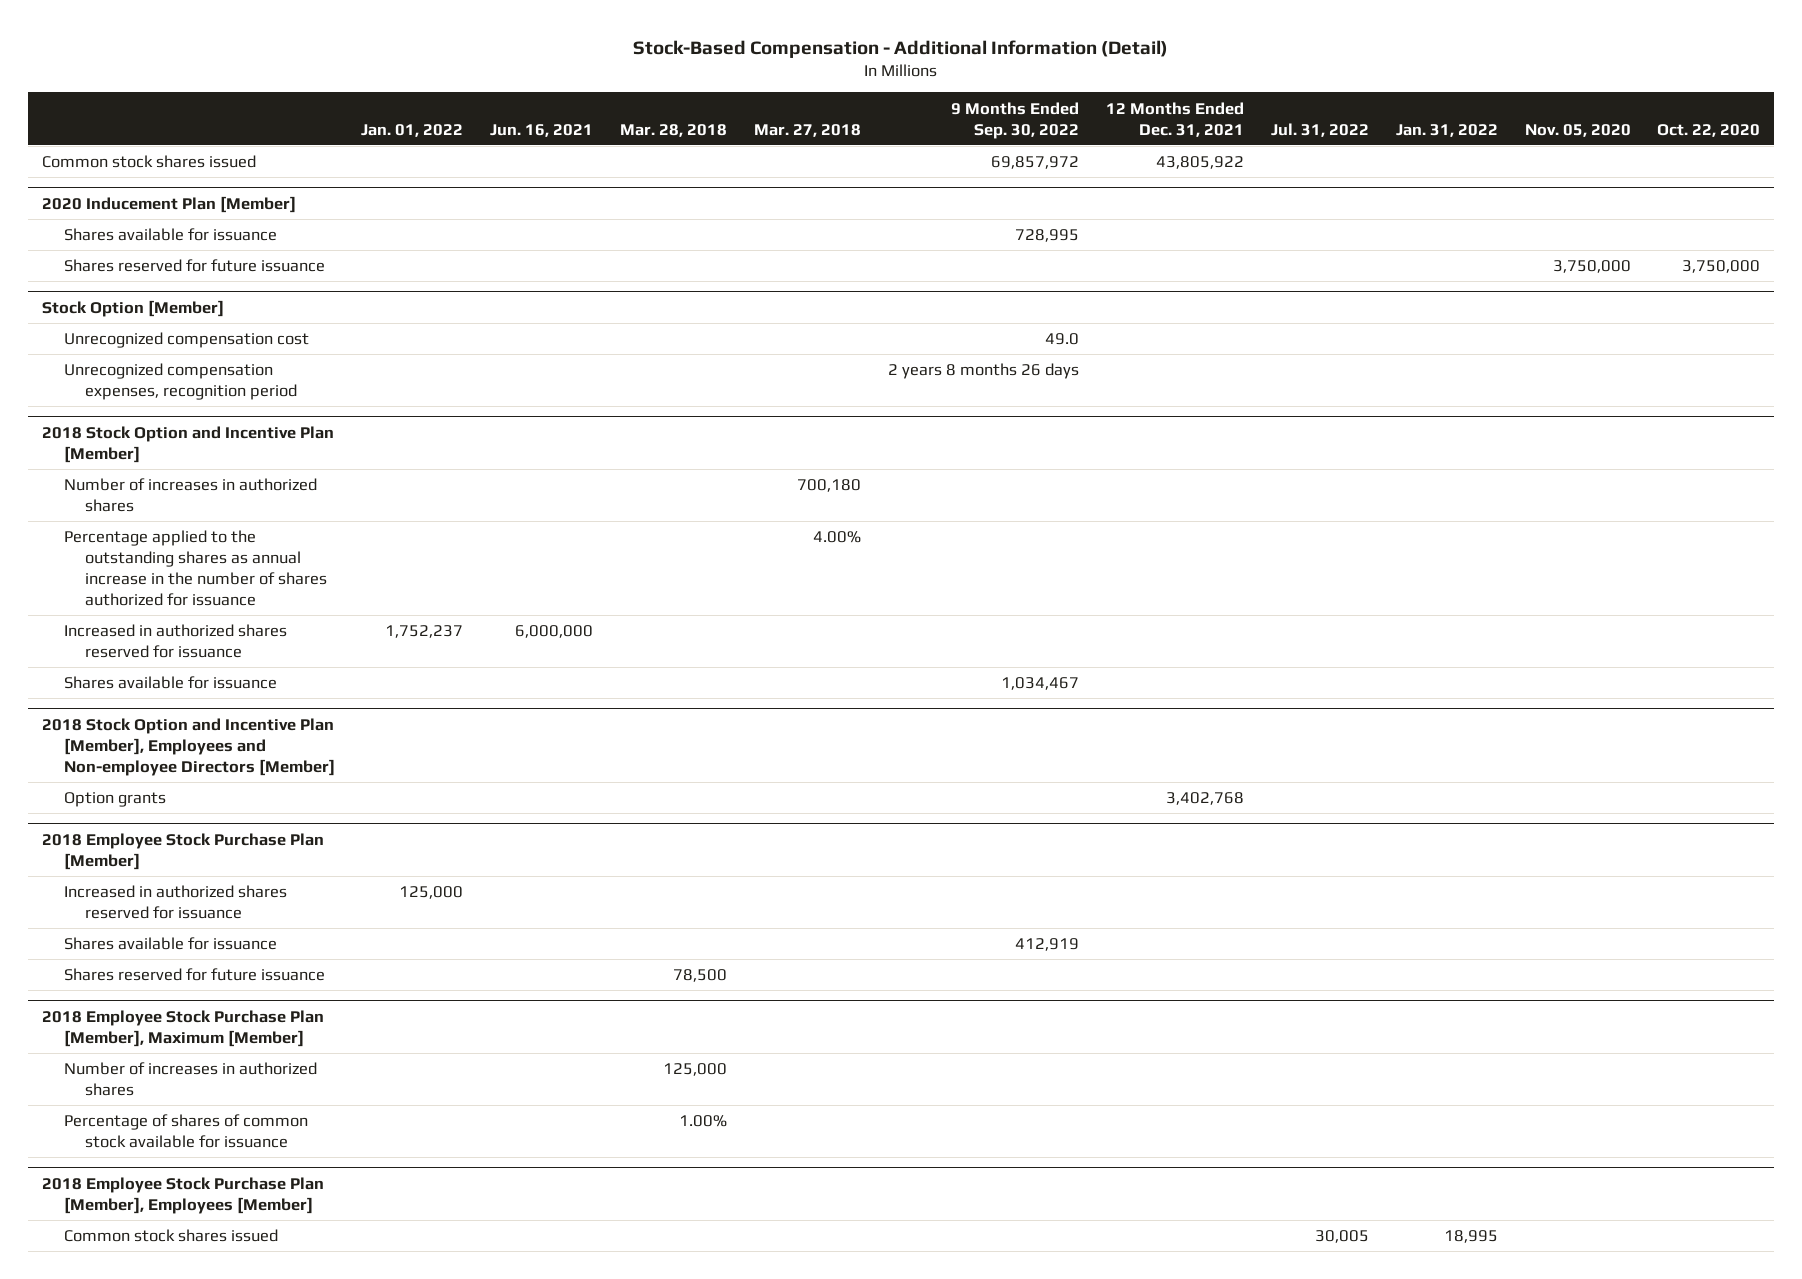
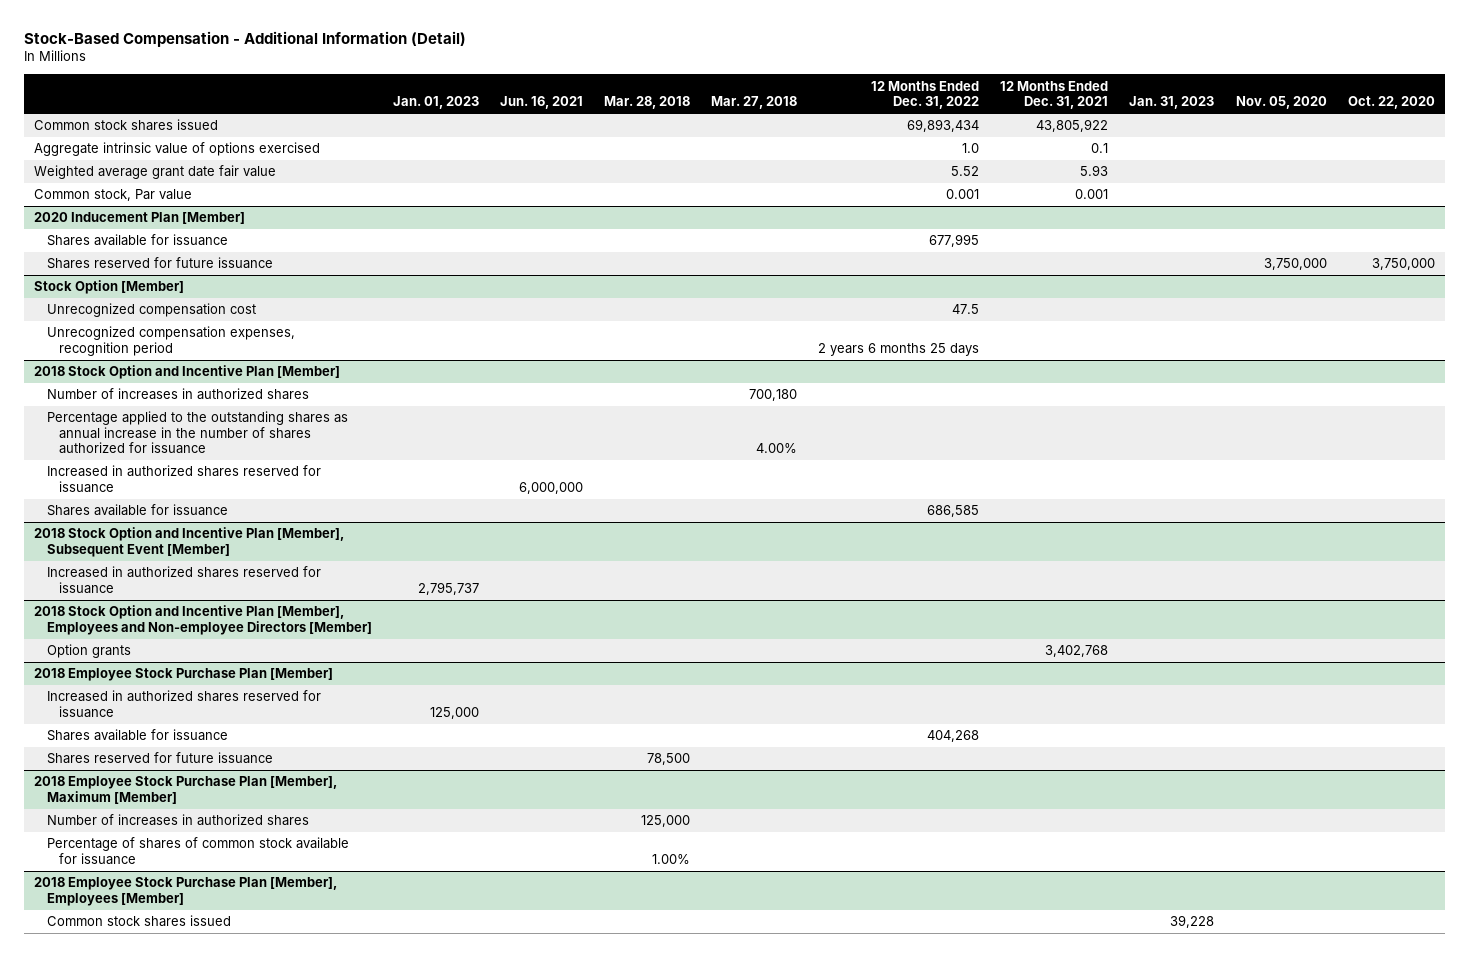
- | Jan. 01, 2022 | Jun. 16, 2021 | Mar. 28, 2018 | Mar. 27, 2018 | 9 Months Ended Sep. 30, 2022 | 12 Months Ended Dec. 31, 2021 | Jul. 31, 2022 | Jan. 31, 2022 | Nov. 05, 2020 | Oct. 22, 2020
+ | Jan. 01, 2023 | Jun. 16, 2021 | Mar. 28, 2018 | Mar. 27, 2018 | 12 Months Ended Dec. 31, 2022 | 12 Months Ended Dec. 31, 2021 | Jan. 31, 2023 | Nov. 05, 2020 | Oct. 22, 2020
+ Aggregate intrinsic value of options exercised | | | | | 1.0 | 0.1 | | |
+ Weighted average grant date fair value | | | | | 5.52 | 5.93 | | |
+ Common stock, Par value | | | | | 0.001 | 0.001 | | |
+ 2018 Stock Option and Incentive Plan [Member], Subsequent Event [Member]
+ Increased in authorized shares reserved for issuance | 2,795,737 | | | | | | | |

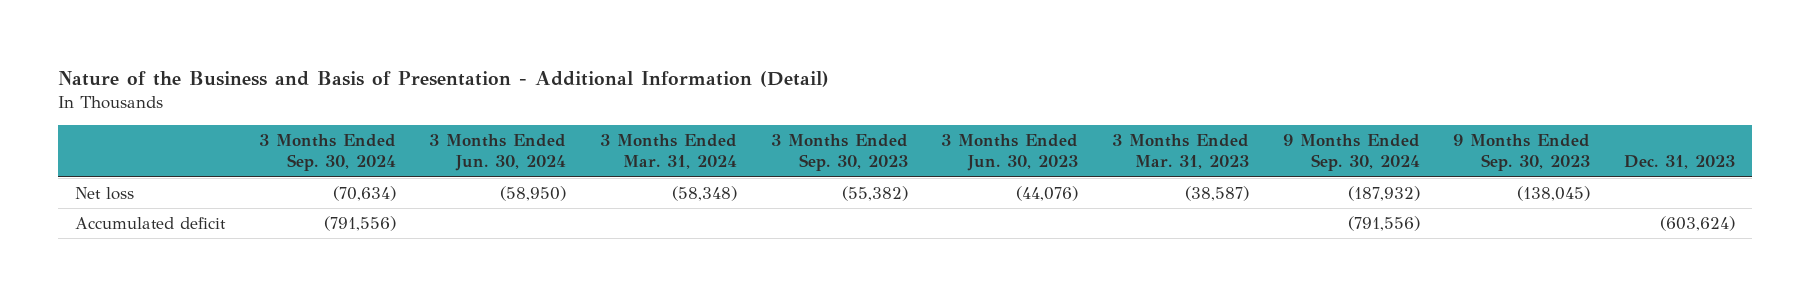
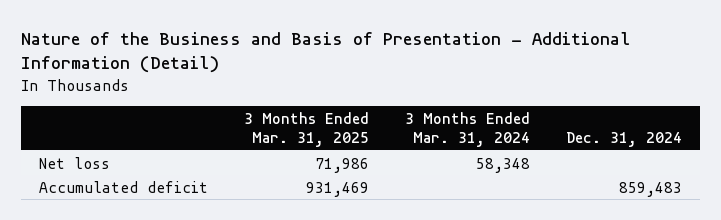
- | 3 Months Ended Sep. 30, 2024 | 3 Months Ended Jun. 30, 2024 | 3 Months Ended Mar. 31, 2024 | 3 Months Ended Sep. 30, 2023 | 3 Months Ended Jun. 30, 2023 | 3 Months Ended Mar. 31, 2023 | 9 Months Ended Sep. 30, 2024 | 9 Months Ended Sep. 30, 2023 | Dec. 31, 2023
+ | 3 Months Ended Mar. 31, 2025 | 3 Months Ended Mar. 31, 2024 | Dec. 31, 2024
- Net loss | (70,634) | (58,950) | (58,348) | (55,382) | (44,076) | (38,587) | (187,932) | (138,045) |
+ Net loss | 71,986 | 58,348 |

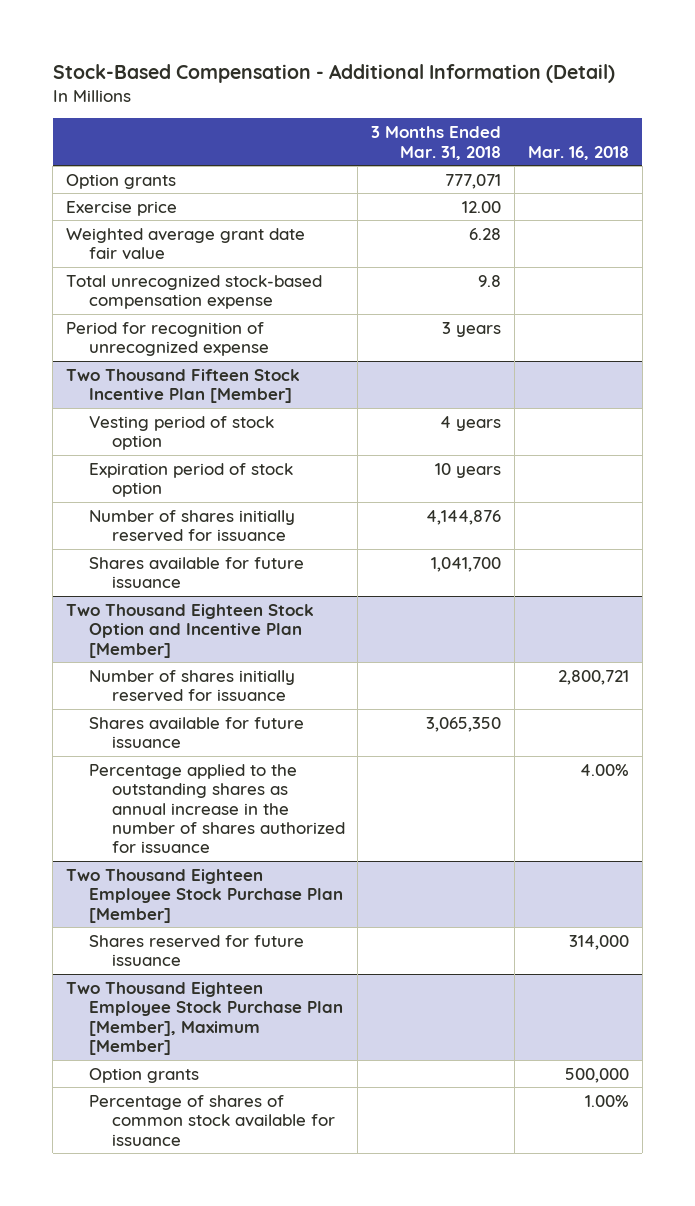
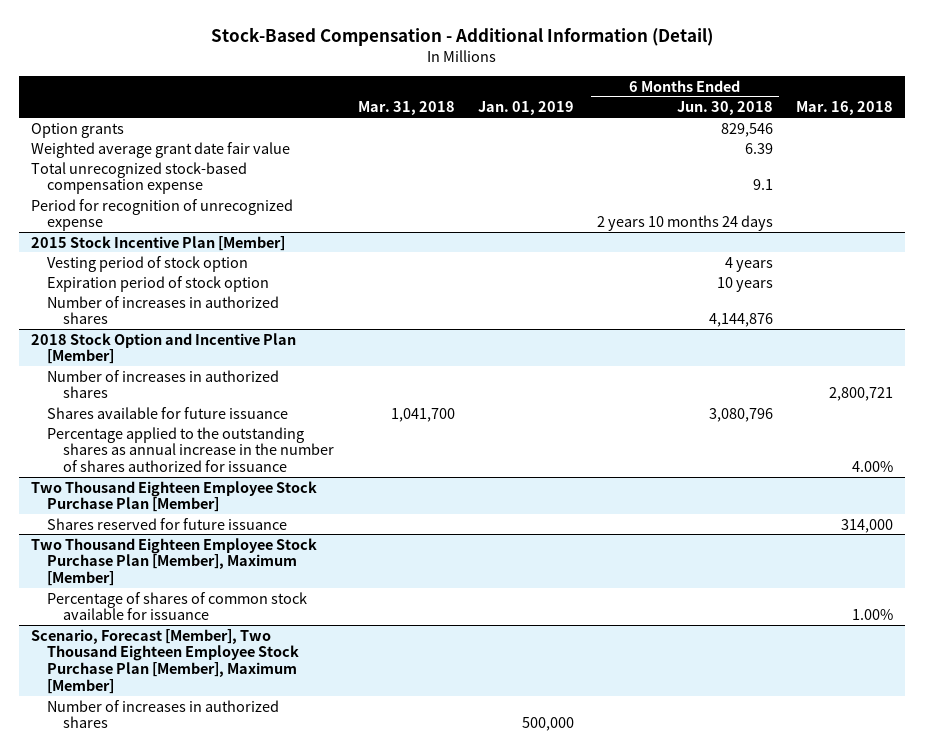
- | 3 Months Ended Mar. 31, 2018 | Mar. 16, 2018
+ | Mar. 31, 2018 | Jan. 01, 2019 | 6 Months Ended Jun. 30, 2018 | Mar. 16, 2018
- Exercise price | 12.00 |
- Two Thousand Fifteen Stock Incentive Plan [Member]
+ 2015 Stock Incentive Plan [Member]
- Number of shares initially reserved for issuance | 4,144,876 |
- Shares available for future issuance | 1,041,700 |
- Two Thousand Eighteen Stock Option and Incentive Plan [Member]
- Number of shares initially reserved for issuance | | 2,800,721
+ Number of increases in authorized shares | | | 4,144,876 |
+ 2018 Stock Option and Incentive Plan [Member]
+ Number of increases in authorized shares | | | | 2,800,721
@ Two Thousand Eighteen Employee Stock Purchase Plan [Member], Maximum [Member]
- Option grants | | 500,000
+ Scenario, Forecast [Member], Two Thousand Eighteen Employee Stock Purchase Plan [Member], Maximum [Member]
+ Number of increases in authorized shares | | 500,000 | |

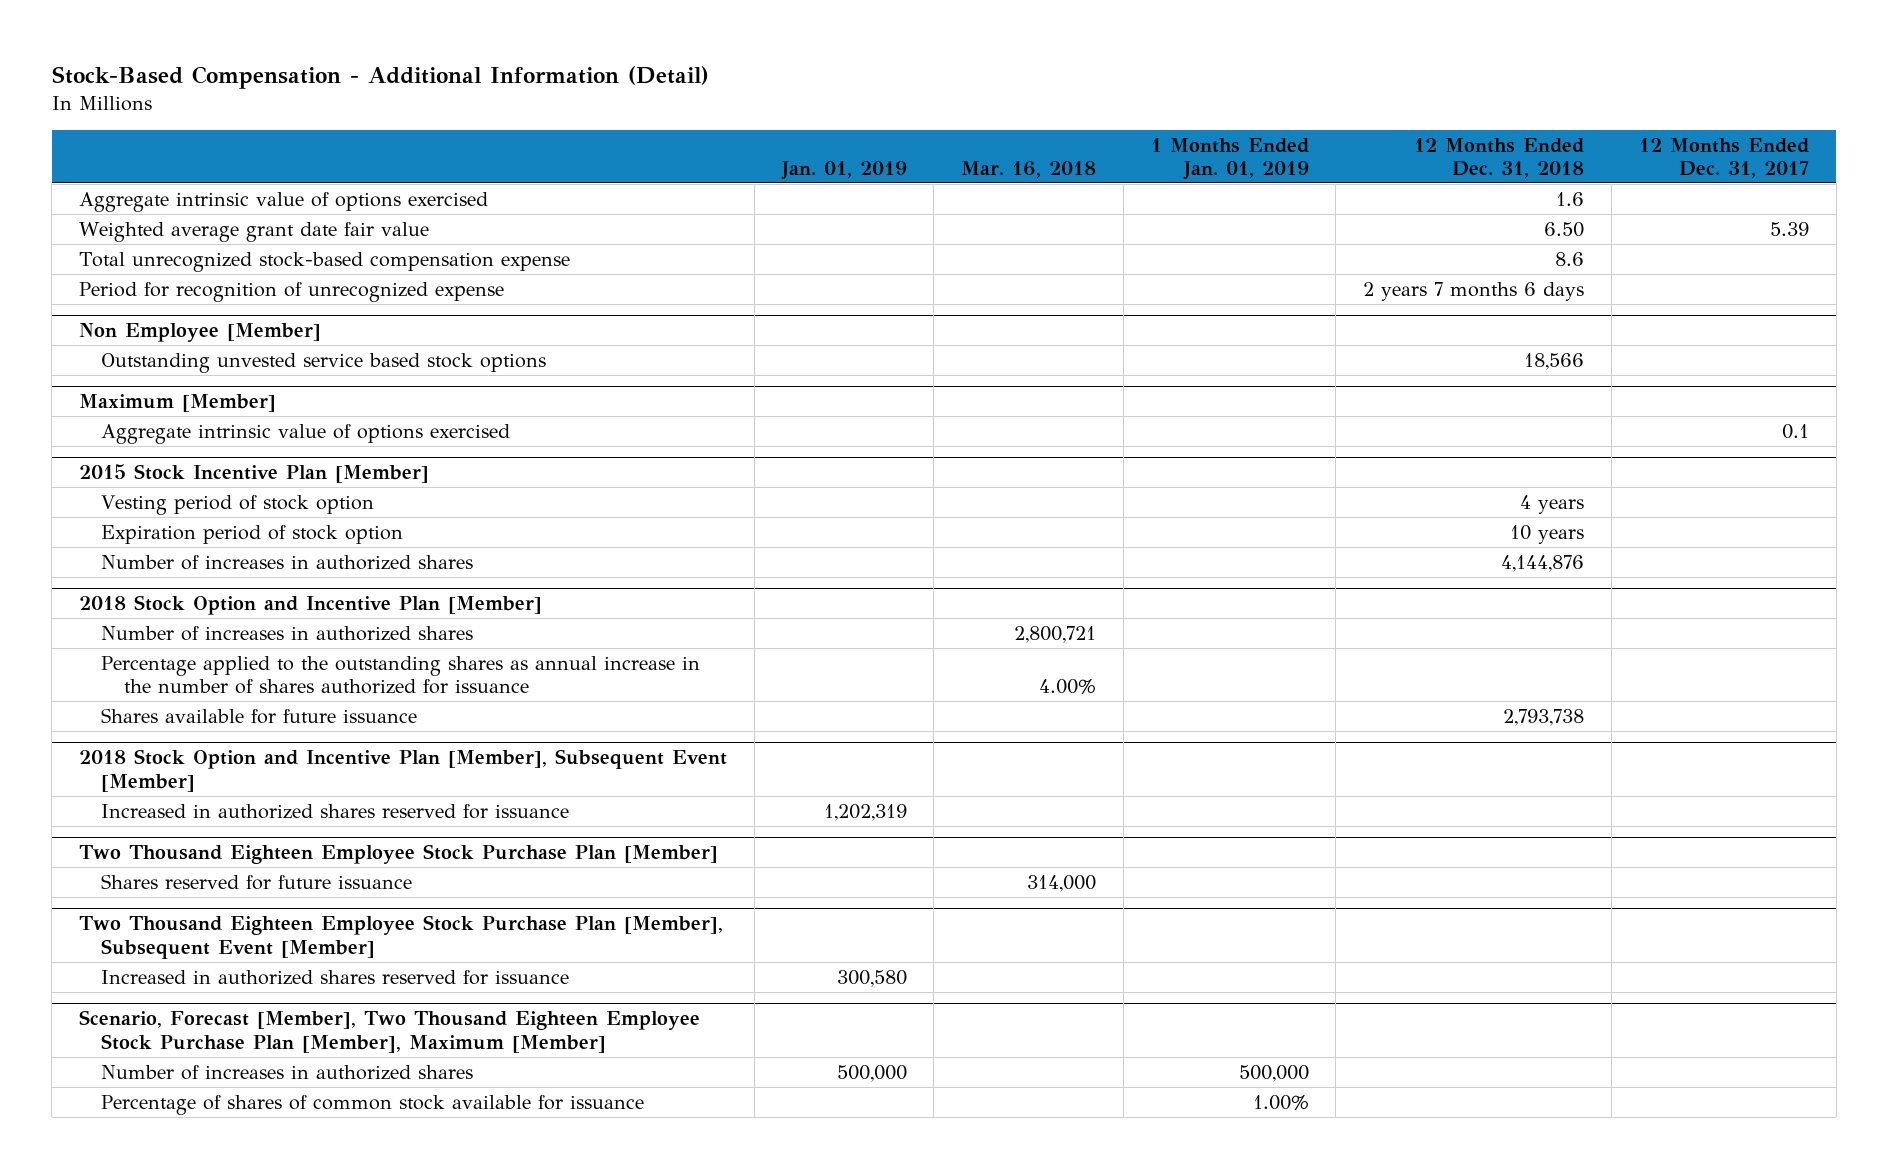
- | Mar. 31, 2018 | Jan. 01, 2019 | 6 Months Ended Jun. 30, 2018 | Mar. 16, 2018
+ | Jan. 01, 2019 | Mar. 16, 2018 | 1 Months Ended Jan. 01, 2019 | 12 Months Ended Dec. 31, 2018 | 12 Months Ended Dec. 31, 2017
- Option grants | | | 829,546 |
+ Aggregate intrinsic value of options exercised | | | | 1.6 |
+ Non Employee [Member]
+ Outstanding unvested service based stock options | | | | 18,566 |
+ Maximum [Member]
+ Aggregate intrinsic value of options exercised | | | | | 0.1
@ 2018 Stock Option and Incentive Plan [Member]
moved down: Shares available for future issuance | | | | 2,793,738 |
+ 2018 Stock Option and Incentive Plan [Member], Subsequent Event [Member]
+ Increased in authorized shares reserved for issuance | 1,202,319 | | | |
- Two Thousand Eighteen Employee Stock Purchase Plan [Member], Maximum [Member]
- Percentage of shares of common stock available for issuance | | | | 1.00%
+ Two Thousand Eighteen Employee Stock Purchase Plan [Member], Subsequent Event [Member]
+ Increased in authorized shares reserved for issuance | 300,580 | | | |
@ Scenario, Forecast [Member], Two Thousand Eighteen Employee Stock Purchase Plan [Member], Maximum [Member]
+ Percentage of shares of common stock available for issuance | | | 1.00% | |

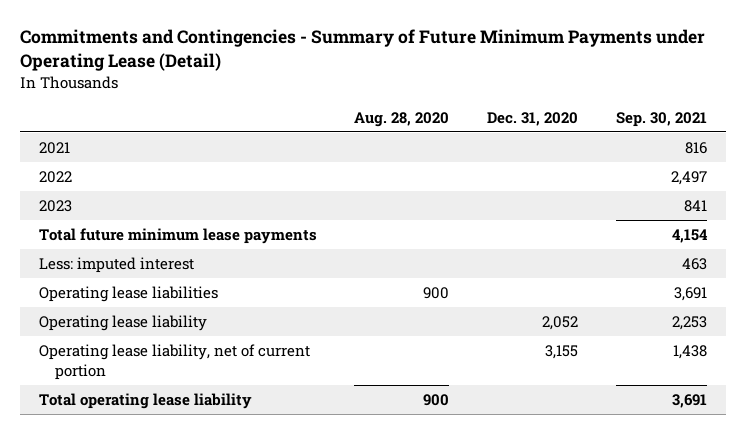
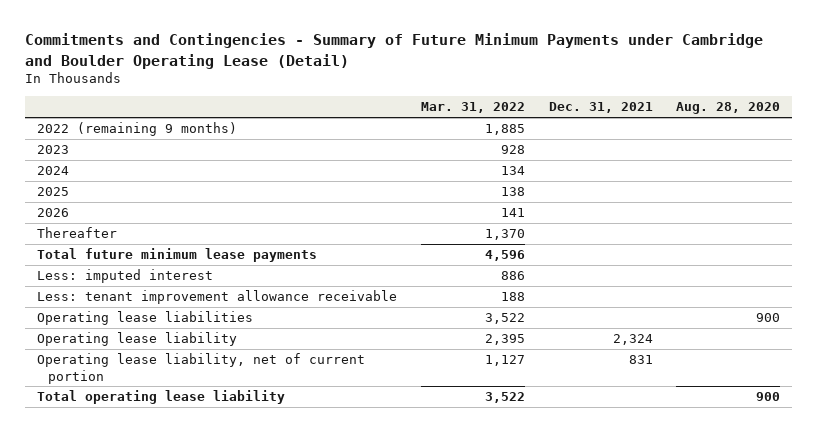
- Commitments and Contingencies - Summary of Future Minimum Payments under Operating Lease (Detail)
+ Commitments and Contingencies - Summary of Future Minimum Payments under Cambridge and Boulder Operating Lease (Detail)
- | Aug. 28, 2020 | Dec. 31, 2020 | Sep. 30, 2021
+ | Mar. 31, 2022 | Dec. 31, 2021 | Aug. 28, 2020
- 2021 | | | 816
- 2022 | | | 2,497
+ 2022 (remaining 9 months) | 1,885 | |
+ 2024 | 134 | |
+ 2025 | 138 | |
+ 2026 | 141 | |
+ Thereafter | 1,370 | |
+ Less: tenant improvement allowance receivable | 188 | |

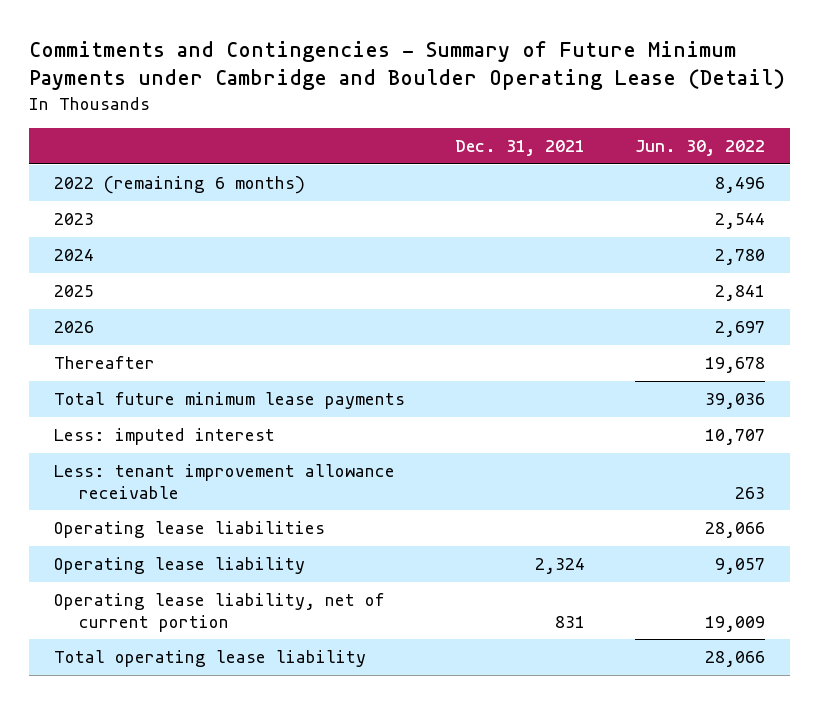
- | Mar. 31, 2022 | Dec. 31, 2021 | Aug. 28, 2020
+ | Dec. 31, 2021 | Jun. 30, 2022
- 2022 (remaining 9 months) | 1,885 | |
+ 2022 (remaining 6 months) | | 8,496

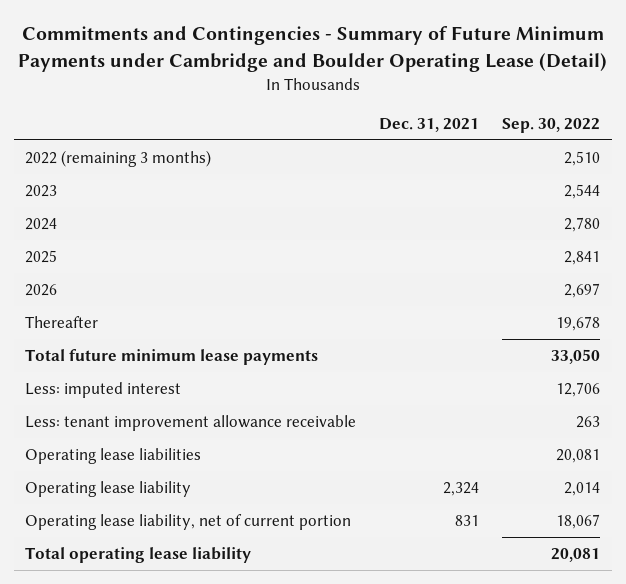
- | Dec. 31, 2021 | Jun. 30, 2022
+ | Dec. 31, 2021 | Sep. 30, 2022
- 2022 (remaining 6 months) | | 8,496
+ 2022 (remaining 3 months) | | 2,510

